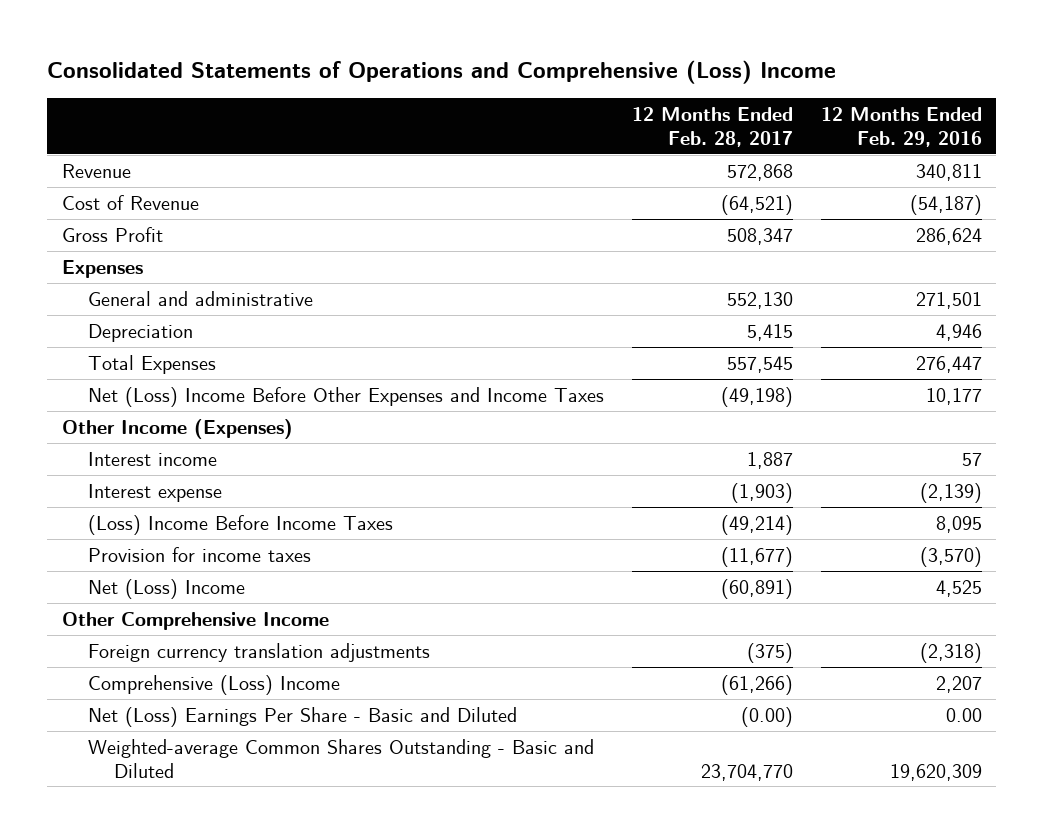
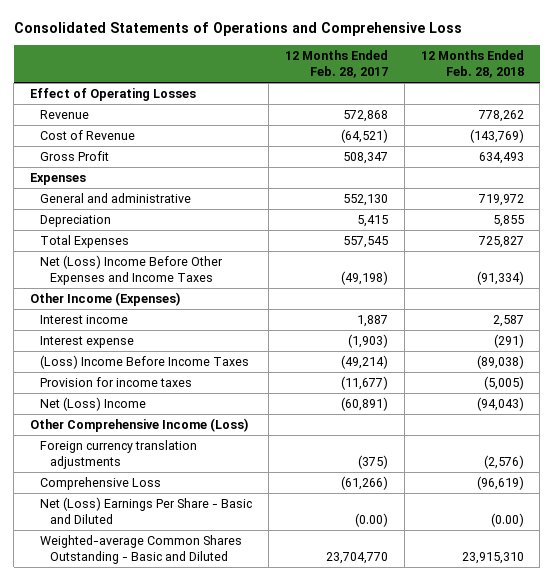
- Consolidated Statements of Operations and Comprehensive (Loss) Income
+ Consolidated Statements of Operations and Comprehensive Loss
- | 12 Months Ended Feb. 28, 2017 | 12 Months Ended Feb. 29, 2016
+ | 12 Months Ended Feb. 28, 2017 | 12 Months Ended Feb. 28, 2018
+ Effect of Operating Losses
- Other Comprehensive Income
+ Other Comprehensive Income (Loss)
- Comprehensive (Loss) Income | (61,266) | 2,207
+ Comprehensive Loss | (61,266) | (96,619)

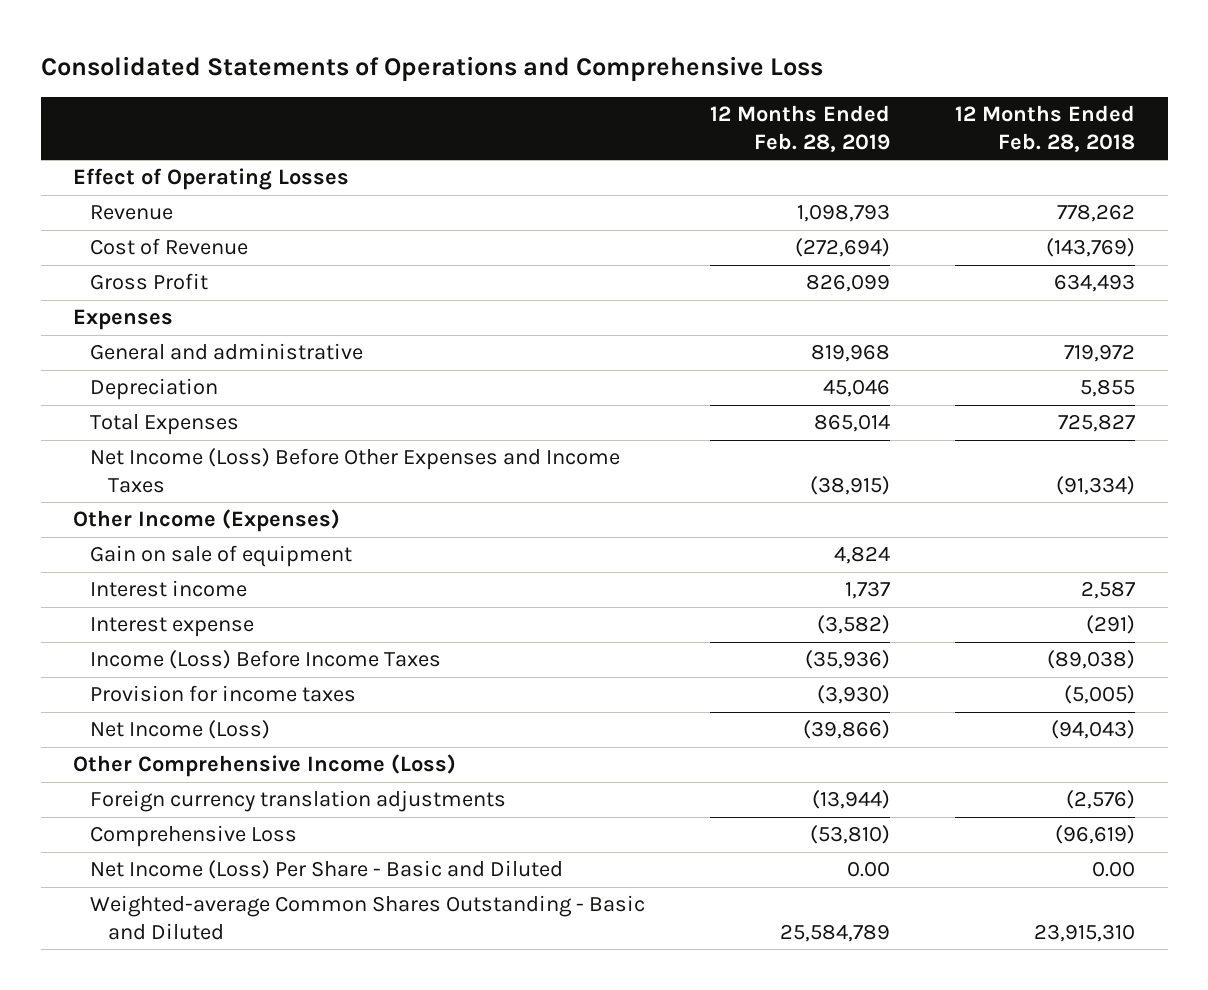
- | 12 Months Ended Feb. 28, 2017 | 12 Months Ended Feb. 28, 2018
+ | 12 Months Ended Feb. 28, 2019 | 12 Months Ended Feb. 28, 2018
- Net (Loss) Income Before Other Expenses and Income Taxes | (49,198) | (91,334)
+ Net Income (Loss) Before Other Expenses and Income Taxes | (38,915) | (91,334)
+ Gain on sale of equipment | 4,824 |
- (Loss) Income Before Income Taxes | (49,214) | (89,038)
+ Income (Loss) Before Income Taxes | (35,936) | (89,038)
- Net (Loss) Income | (60,891) | (94,043)
+ Net Income (Loss) | (39,866) | (94,043)
- Net (Loss) Earnings Per Share - Basic and Diluted | (0.00) | (0.00)
+ Net Income (Loss) Per Share - Basic and Diluted | 0.00 | 0.00

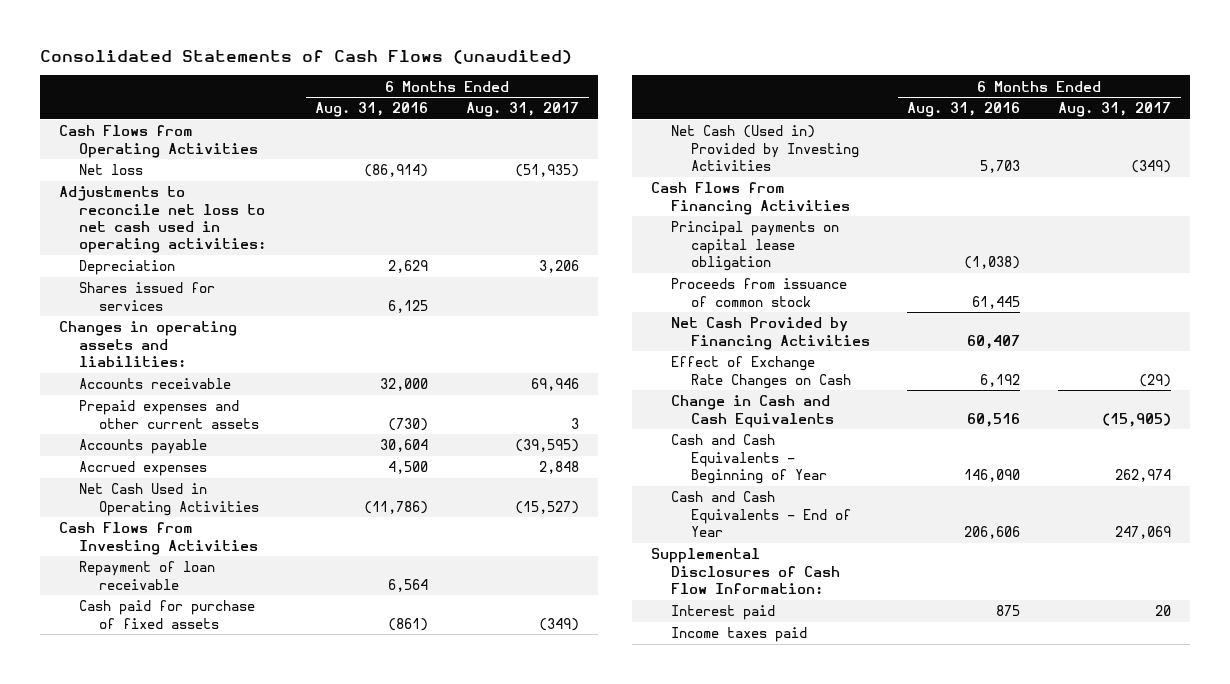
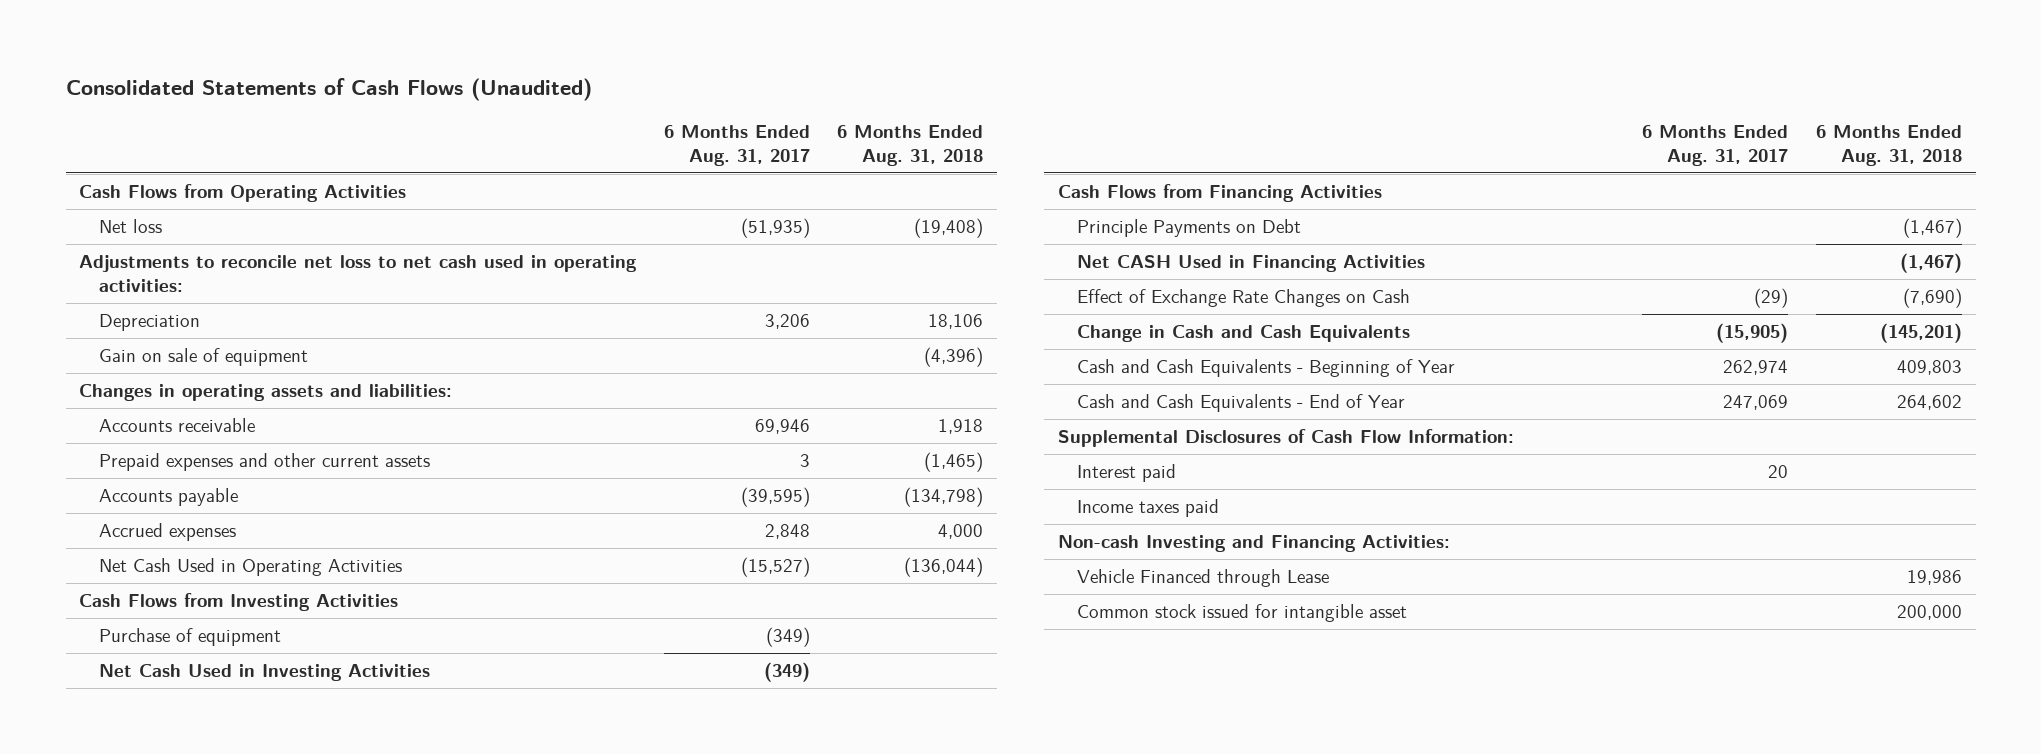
- Consolidated Statements of Cash Flows (unaudited)
+ Consolidated Statements of Cash Flows (Unaudited)
- | 6 Months Ended Aug. 31, 2016 | 6 Months Ended Aug. 31, 2017
+ | 6 Months Ended Aug. 31, 2017 | 6 Months Ended Aug. 31, 2018
- Shares issued for services | 6,125 |
+ Gain on sale of equipment | | (4,396)
- Repayment of loan receivable | 6,564 |
- Cash paid for purchase of fixed assets | (861) | (349)
- Net Cash (Used in) Provided by Investing Activities | 5,703 | (349)
+ Purchase of equipment | (349) |
+ Net Cash Used in Investing Activities | (349) |
- Principal payments on capital lease obligation | (1,038) |
- Proceeds from issuance of common stock | 61,445 |
- Net Cash Provided by Financing Activities | 60,407 |
+ Principle Payments on Debt | | (1,467)
+ Net CASH Used in Financing Activities | | (1,467)
+ Non-cash Investing and Financing Activities:
+ Vehicle Financed through Lease | | 19,986
+ Common stock issued for intangible asset | | 200,000

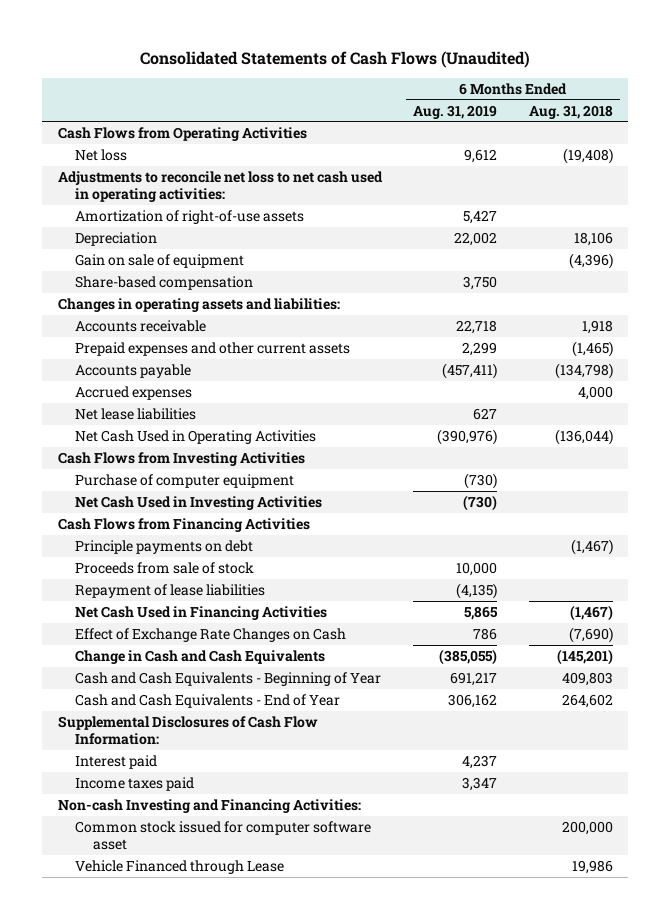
- | 6 Months Ended Aug. 31, 2017 | 6 Months Ended Aug. 31, 2018
+ | 6 Months Ended Aug. 31, 2019 | 6 Months Ended Aug. 31, 2018
+ Amortization of right-of-use assets | 5,427 |
+ Share-based compensation | 3,750 |
+ Net lease liabilities | 627 |
- Purchase of equipment | (349) |
+ Purchase of computer equipment | (730) |
- Principle Payments on Debt | | (1,467)
- Net CASH Used in Financing Activities | | (1,467)
+ Principle payments on debt | | (1,467)
+ Proceeds from sale of stock | 10,000 |
+ Repayment of lease liabilities | (4,135) |
+ Net Cash Used in Financing Activities | 5,865 | (1,467)
+ Common stock issued for computer software asset | | 200,000
- Common stock issued for intangible asset | | 200,000

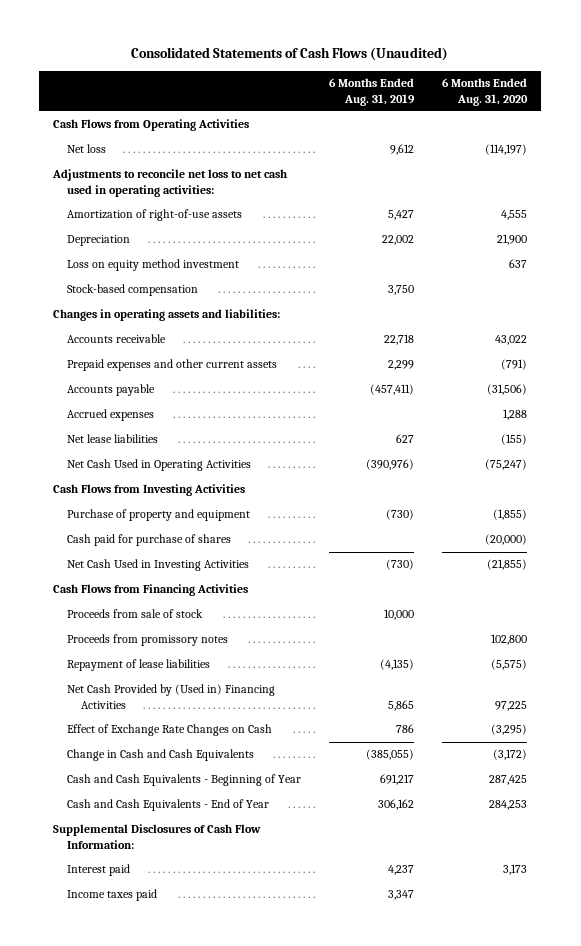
- | 6 Months Ended Aug. 31, 2019 | 6 Months Ended Aug. 31, 2018
+ | 6 Months Ended Aug. 31, 2019 | 6 Months Ended Aug. 31, 2020
- Gain on sale of equipment | | (4,396)
- Share-based compensation | 3,750 |
+ Loss on equity method investment | | 637
+ Stock-based compensation | 3,750 |
- Purchase of computer equipment | (730) |
+ Purchase of property and equipment | (730) | (1,855)
+ Cash paid for purchase of shares | | (20,000)
- Principle payments on debt | | (1,467)
+ Proceeds from promissory notes | | 102,800
- Net Cash Used in Financing Activities | 5,865 | (1,467)
+ Net Cash Provided by (Used in) Financing Activities | 5,865 | 97,225
- Non-cash Investing and Financing Activities:
- Common stock issued for computer software asset | | 200,000
- Vehicle Financed through Lease | | 19,986

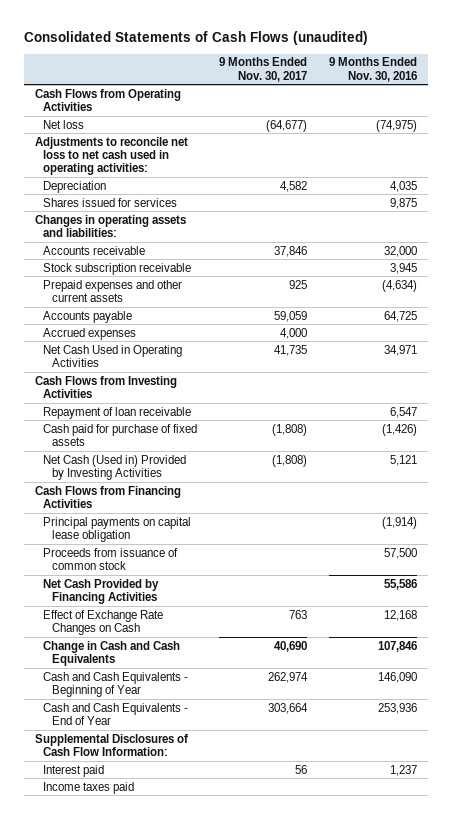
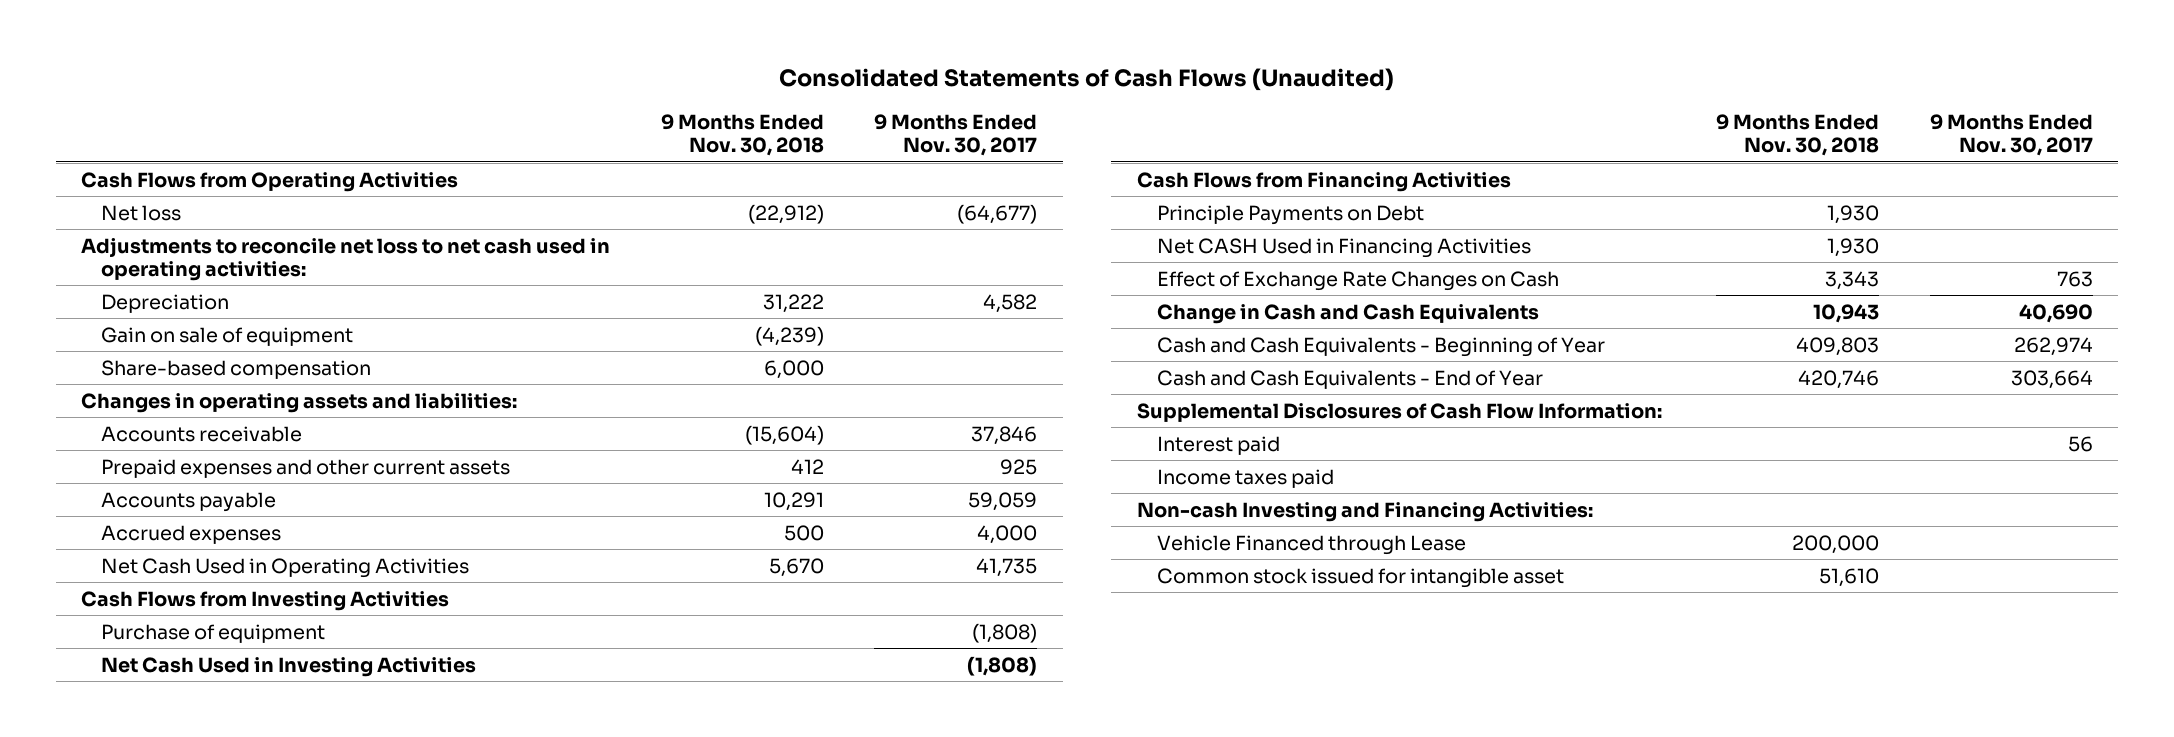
- Consolidated Statements of Cash Flows (unaudited)
+ Consolidated Statements of Cash Flows (Unaudited)
- | 9 Months Ended Nov. 30, 2017 | 9 Months Ended Nov. 30, 2016
+ | 9 Months Ended Nov. 30, 2018 | 9 Months Ended Nov. 30, 2017
- Shares issued for services | | 9,875
+ Gain on sale of equipment | (4,239) |
+ Share-based compensation | 6,000 |
- Stock subscription receivable | | 3,945
- Repayment of loan receivable | | 6,547
- Cash paid for purchase of fixed assets | (1,808) | (1,426)
- Net Cash (Used in) Provided by Investing Activities | (1,808) | 5,121
+ Purchase of equipment | | (1,808)
+ Net Cash Used in Investing Activities | | (1,808)
- Principal payments on capital lease obligation | | (1,914)
- Proceeds from issuance of common stock | | 57,500
- Net Cash Provided by Financing Activities | | 55,586
+ Principle Payments on Debt | 1,930 |
+ Net CASH Used in Financing Activities | 1,930 |
+ Non-cash Investing and Financing Activities:
+ Vehicle Financed through Lease | 200,000 |
+ Common stock issued for intangible asset | 51,610 |

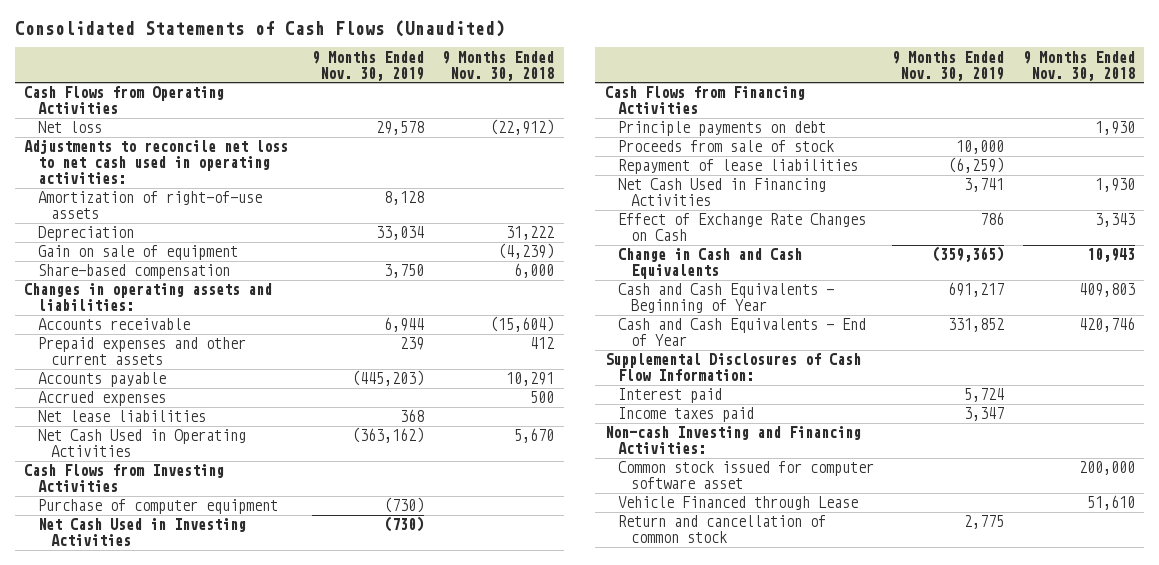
- | 9 Months Ended Nov. 30, 2018 | 9 Months Ended Nov. 30, 2017
+ | 9 Months Ended Nov. 30, 2019 | 9 Months Ended Nov. 30, 2018
+ Amortization of right-of-use assets | 8,128 |
+ Net lease liabilities | 368 |
- Purchase of equipment | | (1,808)
+ Purchase of computer equipment | (730) |
- Principle Payments on Debt | 1,930 |
- Net CASH Used in Financing Activities | 1,930 |
+ Principle payments on debt | | 1,930
+ Proceeds from sale of stock | 10,000 |
+ Repayment of lease liabilities | (6,259) |
+ Net Cash Used in Financing Activities | 3,741 | 1,930
- Vehicle Financed through Lease | 200,000 |
- Common stock issued for intangible asset | 51,610 |
+ Common stock issued for computer software asset | | 200,000
+ Vehicle Financed through Lease | | 51,610
+ Return and cancellation of common stock | 2,775 |

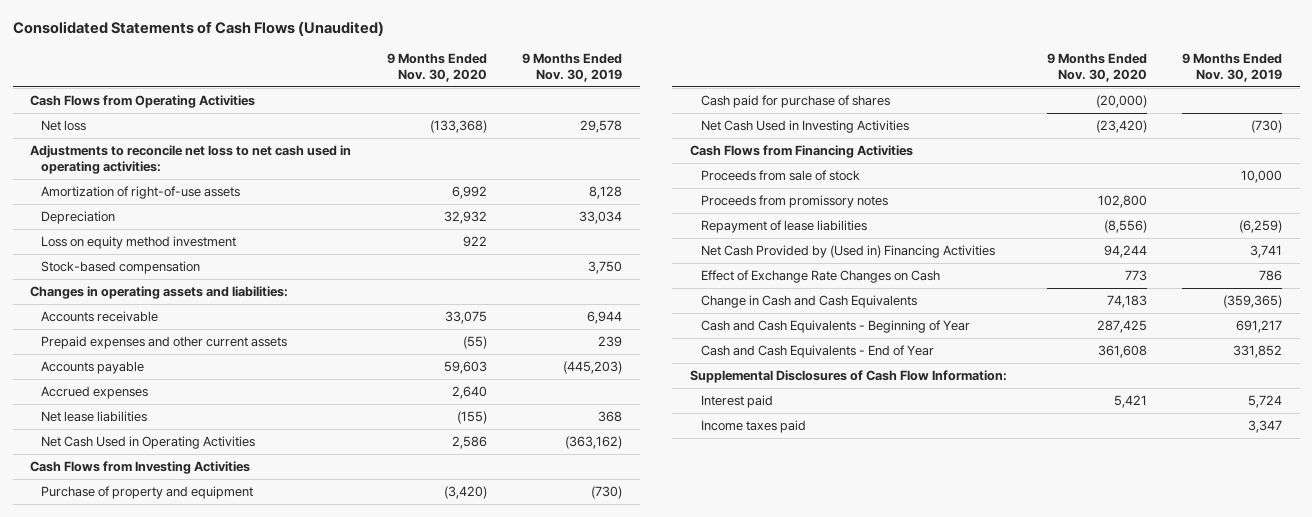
- | 9 Months Ended Nov. 30, 2019 | 9 Months Ended Nov. 30, 2018
+ | 9 Months Ended Nov. 30, 2020 | 9 Months Ended Nov. 30, 2019
- Gain on sale of equipment | | (4,239)
- Share-based compensation | 3,750 | 6,000
+ Loss on equity method investment | 922 |
+ Stock-based compensation | | 3,750
- Purchase of computer equipment | (730) |
+ Purchase of property and equipment | (3,420) | (730)
+ Cash paid for purchase of shares | (20,000) |
- Principle payments on debt | | 1,930
+ Proceeds from promissory notes | 102,800 |
- Net Cash Used in Financing Activities | 3,741 | 1,930
+ Net Cash Provided by (Used in) Financing Activities | 94,244 | 3,741
- Non-cash Investing and Financing Activities:
- Common stock issued for computer software asset | | 200,000
- Vehicle Financed through Lease | | 51,610
- Return and cancellation of common stock | 2,775 |

